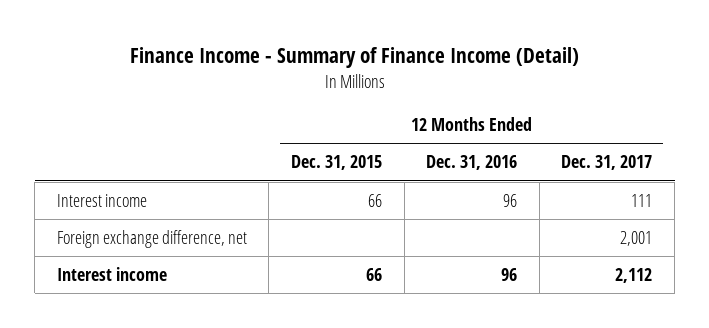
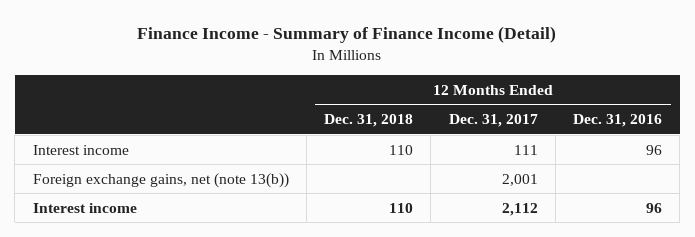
- | 12 Months Ended Dec. 31, 2015 | 12 Months Ended Dec. 31, 2016 | 12 Months Ended Dec. 31, 2017
+ | 12 Months Ended Dec. 31, 2018 | 12 Months Ended Dec. 31, 2017 | 12 Months Ended Dec. 31, 2016
- Foreign exchange difference, net | | | 2,001
+ Foreign exchange gains, net (note 13(b)) | | 2,001 |

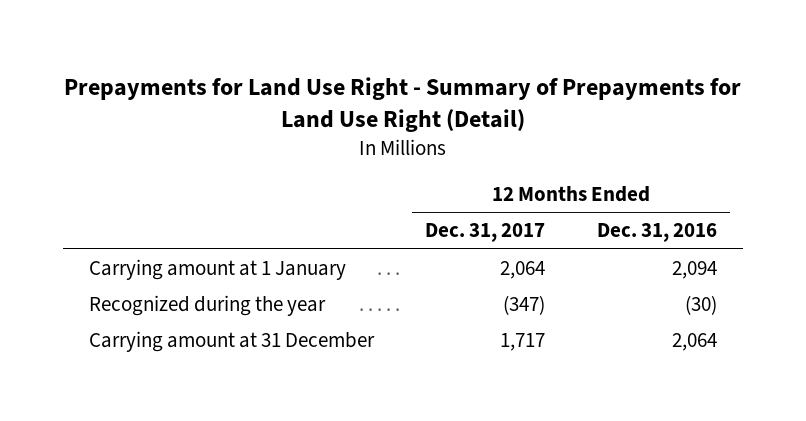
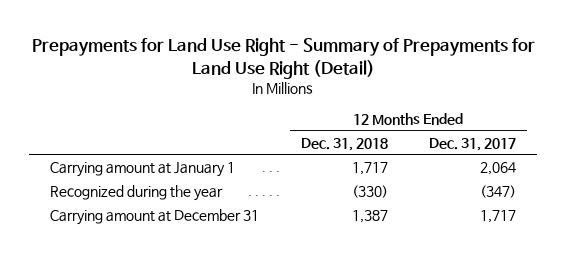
- | 12 Months Ended Dec. 31, 2017 | 12 Months Ended Dec. 31, 2016
+ | 12 Months Ended Dec. 31, 2018 | 12 Months Ended Dec. 31, 2017
- Carrying amount at 1 January | 2,064 | 2,094
+ Carrying amount at January 1 | 1,717 | 2,064
- Carrying amount at 31 December | 1,717 | 2,064
+ Carrying amount at December 31 | 1,387 | 1,717

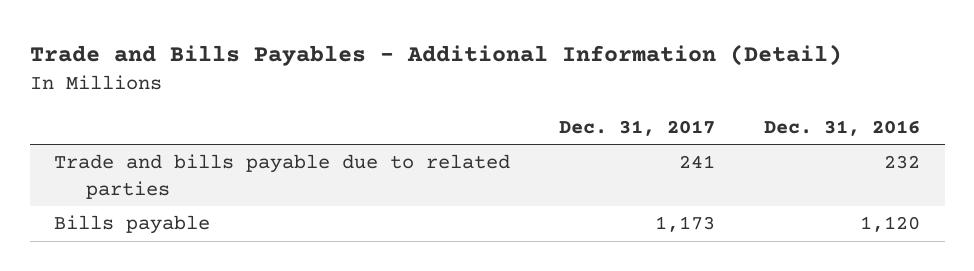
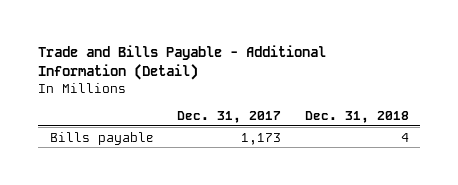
- Trade and Bills Payables - Additional Information (Detail)
+ Trade and Bills Payable - Additional Information (Detail)
- | Dec. 31, 2017 | Dec. 31, 2016
+ | Dec. 31, 2017 | Dec. 31, 2018
- Trade and bills payable due to related parties | 241 | 232

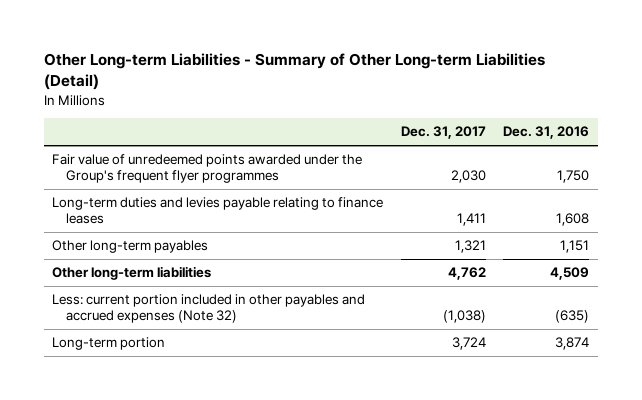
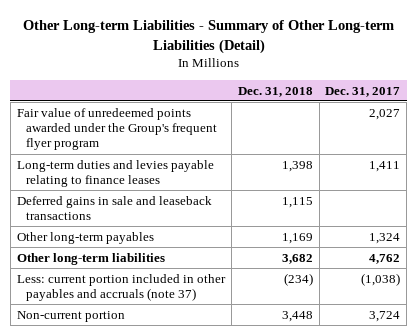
- | Dec. 31, 2017 | Dec. 31, 2016
+ | Dec. 31, 2018 | Dec. 31, 2017
- Fair value of unredeemed points awarded under the Group's frequent flyer programmes | 2,030 | 1,750
+ Fair value of unredeemed points awarded under the Group's frequent flyer program | | 2,027
- Other long-term payables | 1,321 | 1,151
+ Deferred gains in sale and leaseback transactions | 1,115 |
+ Other long-term payables | 1,169 | 1,324
- Less: current portion included in other payables and accrued expenses (Note 32) | (1,038) | (635)
- Long-term portion | 3,724 | 3,874
+ Less: current portion included in other payables and accruals (note 37) | (234) | (1,038)
+ Non-current portion | 3,448 | 3,724

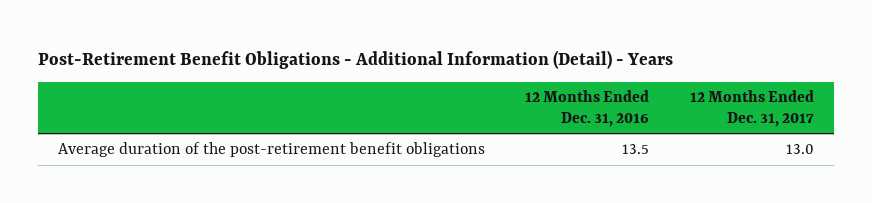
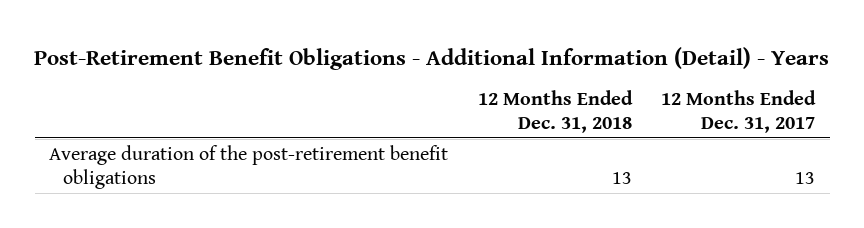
- | 12 Months Ended Dec. 31, 2016 | 12 Months Ended Dec. 31, 2017
+ | 12 Months Ended Dec. 31, 2018 | 12 Months Ended Dec. 31, 2017
- Average duration of the post-retirement benefit obligations | 13.5 | 13.0
+ Average duration of the post-retirement benefit obligations | 13 | 13

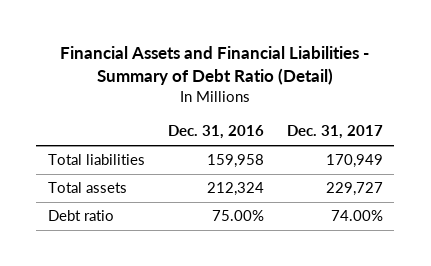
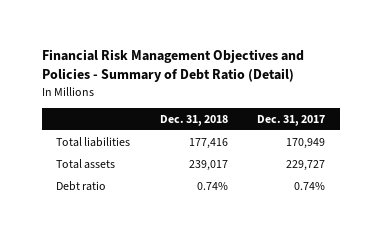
- Financial Assets and Financial Liabilities - Summary of Debt Ratio (Detail)
+ Financial Risk Management Objectives and Policies - Summary of Debt Ratio (Detail)
- | Dec. 31, 2016 | Dec. 31, 2017
+ | Dec. 31, 2018 | Dec. 31, 2017
- Debt ratio | 75.00% | 74.00%
+ Debt ratio | 0.74% | 0.74%

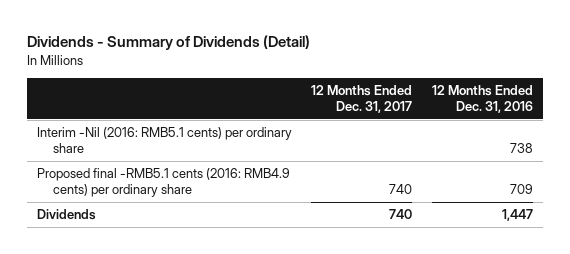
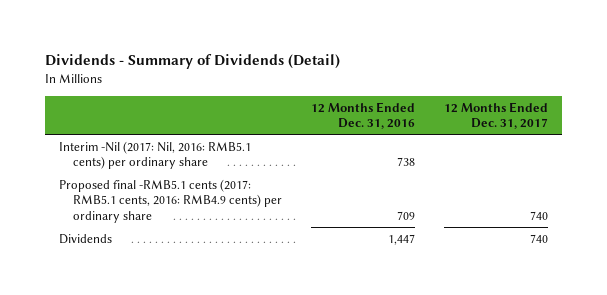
- | 12 Months Ended Dec. 31, 2017 | 12 Months Ended Dec. 31, 2016
+ | 12 Months Ended Dec. 31, 2016 | 12 Months Ended Dec. 31, 2017
- Interim -Nil (2016: RMB5.1 cents) per ordinary share | | 738
- Proposed final -RMB5.1 cents (2016: RMB4.9 cents) per ordinary share | 740 | 709
+ Interim -Nil (2017: Nil, 2016: RMB5.1 cents) per ordinary share | 738 |
+ Proposed final -RMB5.1 cents (2017: RMB5.1 cents, 2016: RMB4.9 cents) per ordinary share | 709 | 740

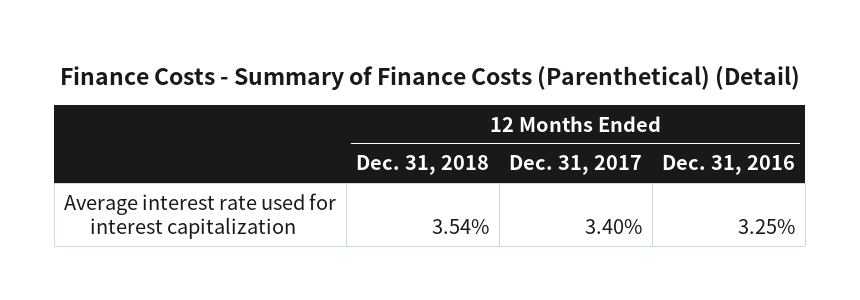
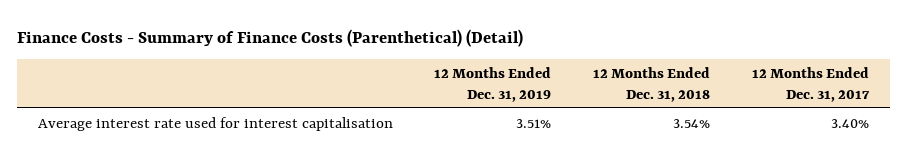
- | 12 Months Ended Dec. 31, 2018 | 12 Months Ended Dec. 31, 2017 | 12 Months Ended Dec. 31, 2016
+ | 12 Months Ended Dec. 31, 2019 | 12 Months Ended Dec. 31, 2018 | 12 Months Ended Dec. 31, 2017
- Average interest rate used for interest capitalization | 3.54% | 3.40% | 3.25%
+ Average interest rate used for interest capitalisation | 3.51% | 3.54% | 3.40%

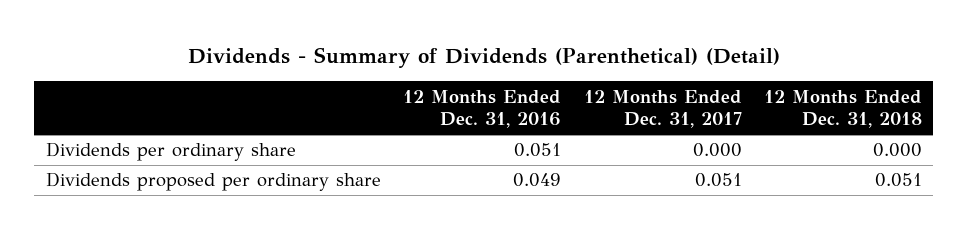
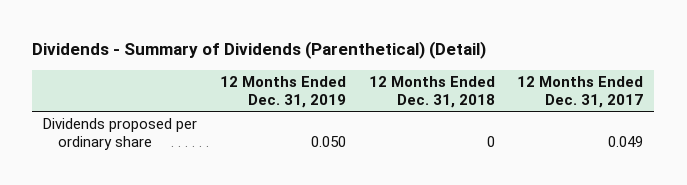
- | 12 Months Ended Dec. 31, 2016 | 12 Months Ended Dec. 31, 2017 | 12 Months Ended Dec. 31, 2018
+ | 12 Months Ended Dec. 31, 2019 | 12 Months Ended Dec. 31, 2018 | 12 Months Ended Dec. 31, 2017
- Dividends per ordinary share | 0.051 | 0.000 | 0.000
- Dividends proposed per ordinary share | 0.049 | 0.051 | 0.051
+ Dividends proposed per ordinary share | 0.050 | 0 | 0.049

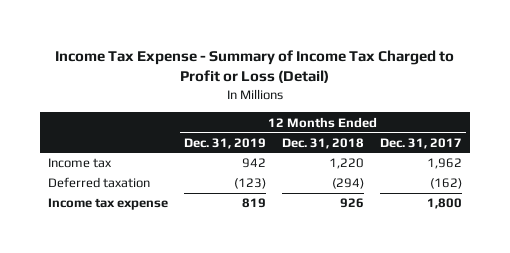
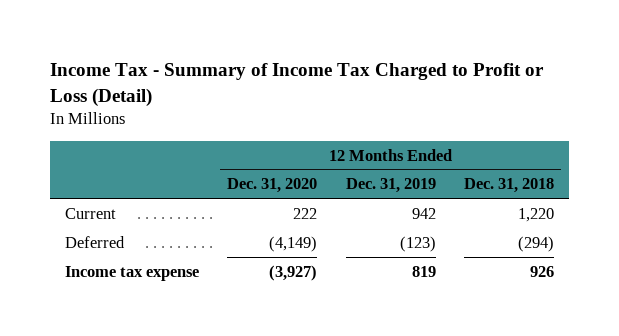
- Income Tax Expense - Summary of Income Tax Charged to Profit or Loss (Detail)
+ Income Tax - Summary of Income Tax Charged to Profit or Loss (Detail)
- | 12 Months Ended Dec. 31, 2019 | 12 Months Ended Dec. 31, 2018 | 12 Months Ended Dec. 31, 2017
+ | 12 Months Ended Dec. 31, 2020 | 12 Months Ended Dec. 31, 2019 | 12 Months Ended Dec. 31, 2018
- Income tax | 942 | 1,220 | 1,962
- Deferred taxation | (123) | (294) | (162)
+ Current | 222 | 942 | 1,220
+ Deferred | (4,149) | (123) | (294)

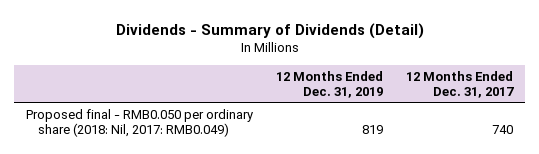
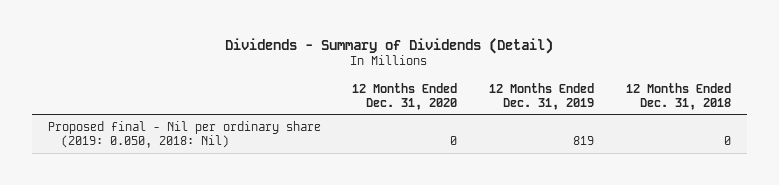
- | 12 Months Ended Dec. 31, 2019 | 12 Months Ended Dec. 31, 2017
+ | 12 Months Ended Dec. 31, 2020 | 12 Months Ended Dec. 31, 2019 | 12 Months Ended Dec. 31, 2018
- Proposed final - RMB0.050 per ordinary share (2018: Nil, 2017: RMB0.049) | 819 | 740
+ Proposed final - Nil per ordinary share (2019: 0.050, 2018: Nil) | 0 | 819 | 0

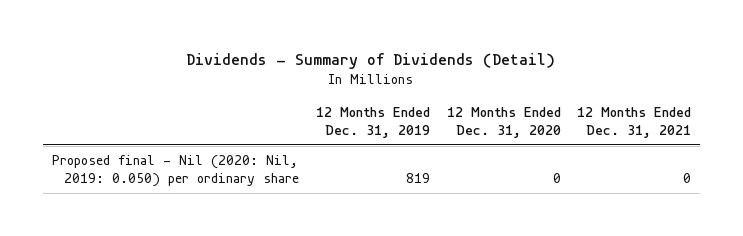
- | 12 Months Ended Dec. 31, 2020 | 12 Months Ended Dec. 31, 2019 | 12 Months Ended Dec. 31, 2018
+ | 12 Months Ended Dec. 31, 2019 | 12 Months Ended Dec. 31, 2020 | 12 Months Ended Dec. 31, 2021
- Proposed final - Nil per ordinary share (2019: 0.050, 2018: Nil) | 0 | 819 | 0
+ Proposed final - Nil (2020: Nil, 2019: 0.050) per ordinary share | 819 | 0 | 0

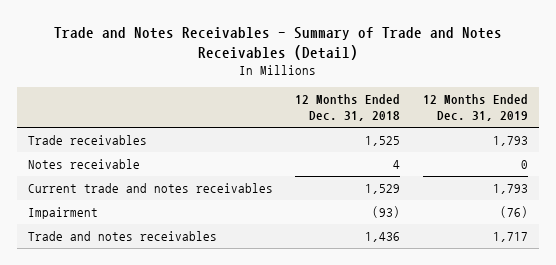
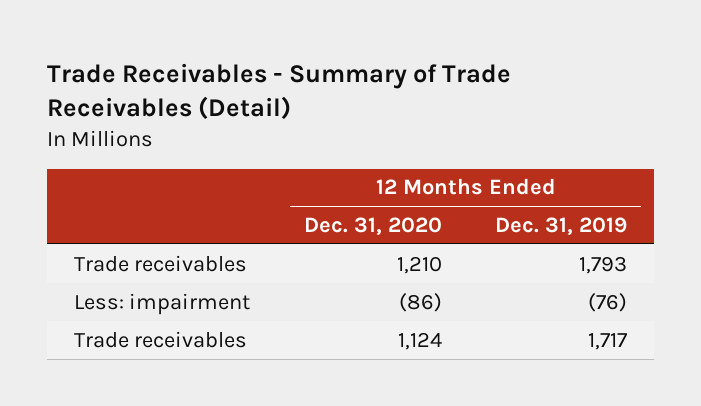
- Trade and Notes Receivables - Summary of Trade and Notes Receivables (Detail)
+ Trade Receivables - Summary of Trade Receivables (Detail)
- | 12 Months Ended Dec. 31, 2018 | 12 Months Ended Dec. 31, 2019
+ | 12 Months Ended Dec. 31, 2020 | 12 Months Ended Dec. 31, 2019
- Notes receivable | 4 | 0
- Current trade and notes receivables | 1,529 | 1,793
- Impairment | (93) | (76)
- Trade and notes receivables | 1,436 | 1,717
+ Less: impairment | (86) | (76)
+ Trade receivables | 1,124 | 1,717

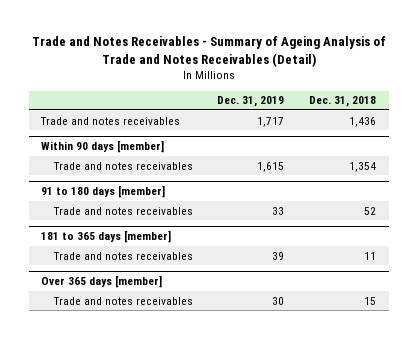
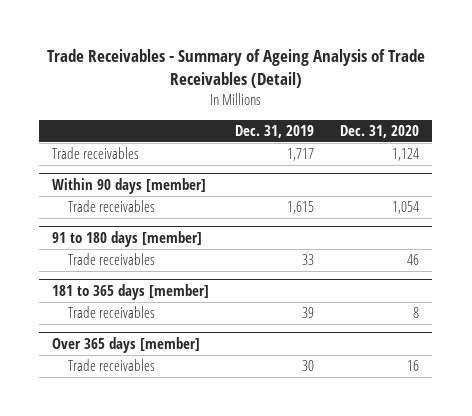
- Trade and Notes Receivables - Summary of Ageing Analysis of Trade and Notes Receivables (Detail)
+ Trade Receivables - Summary of Ageing Analysis of Trade Receivables (Detail)
- | Dec. 31, 2019 | Dec. 31, 2018
+ | Dec. 31, 2019 | Dec. 31, 2020
- Trade and notes receivables | 1,717 | 1,436
+ Trade receivables | 1,717 | 1,124
@ Within 90 days [member]
- Trade and notes receivables | 1,615 | 1,354
+ Trade receivables | 1,615 | 1,054
@ 91 to 180 days [member]
- Trade and notes receivables | 33 | 52
+ Trade receivables | 33 | 46
@ 181 to 365 days [member]
- Trade and notes receivables | 39 | 11
+ Trade receivables | 39 | 8
@ Over 365 days [member]
- Trade and notes receivables | 30 | 15
+ Trade receivables | 30 | 16

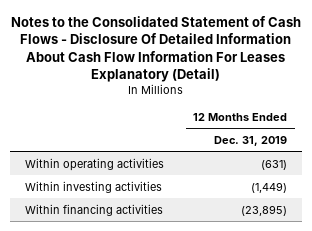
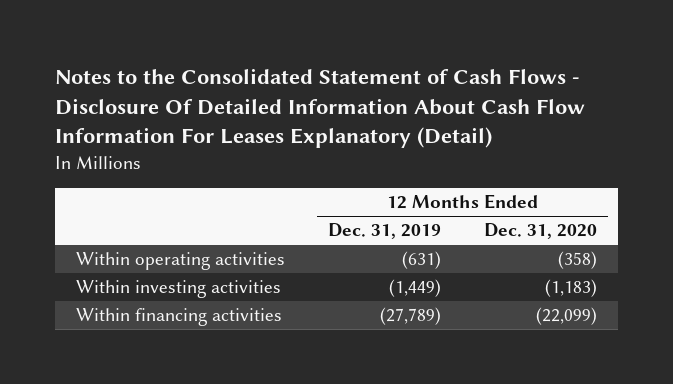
- | 12 Months Ended Dec. 31, 2019
+ | 12 Months Ended Dec. 31, 2019 | 12 Months Ended Dec. 31, 2020
- Within financing activities | (23,895)
+ Within financing activities | (27,789) | (22,099)

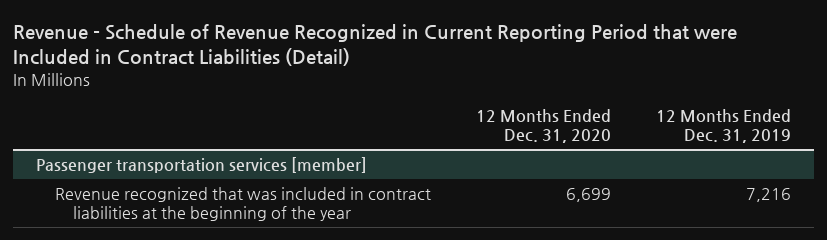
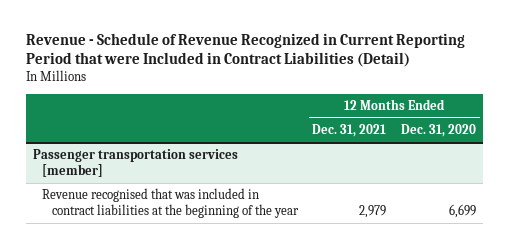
- | 12 Months Ended Dec. 31, 2020 | 12 Months Ended Dec. 31, 2019
+ | 12 Months Ended Dec. 31, 2021 | 12 Months Ended Dec. 31, 2020
@ Passenger transportation services [member]
- Revenue recognized that was included in contract liabilities at the beginning of the year | 6,699 | 7,216
+ Revenue recognised that was included in contract liabilities at the beginning of the year | 2,979 | 6,699

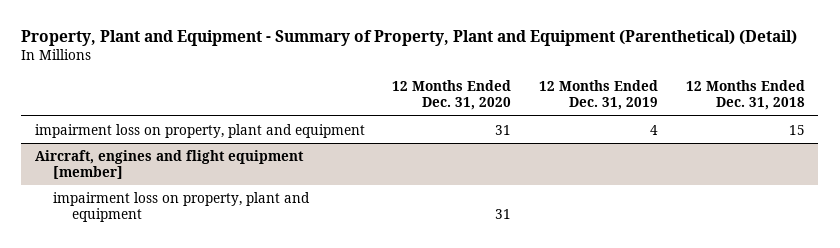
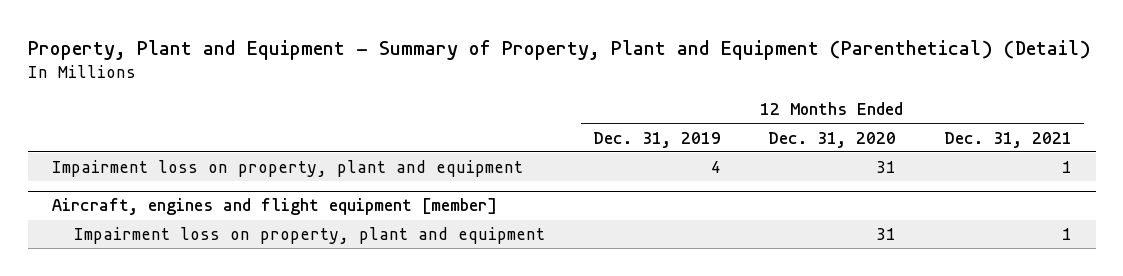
- | 12 Months Ended Dec. 31, 2020 | 12 Months Ended Dec. 31, 2019 | 12 Months Ended Dec. 31, 2018
+ | 12 Months Ended Dec. 31, 2019 | 12 Months Ended Dec. 31, 2020 | 12 Months Ended Dec. 31, 2021
- impairment loss on property, plant and equipment | 31 | 4 | 15
+ Impairment loss on property, plant and equipment | 4 | 31 | 1
@ Aircraft, engines and flight equipment [member]
- impairment loss on property, plant and equipment | 31 | |
+ Impairment loss on property, plant and equipment | | 31 | 1

